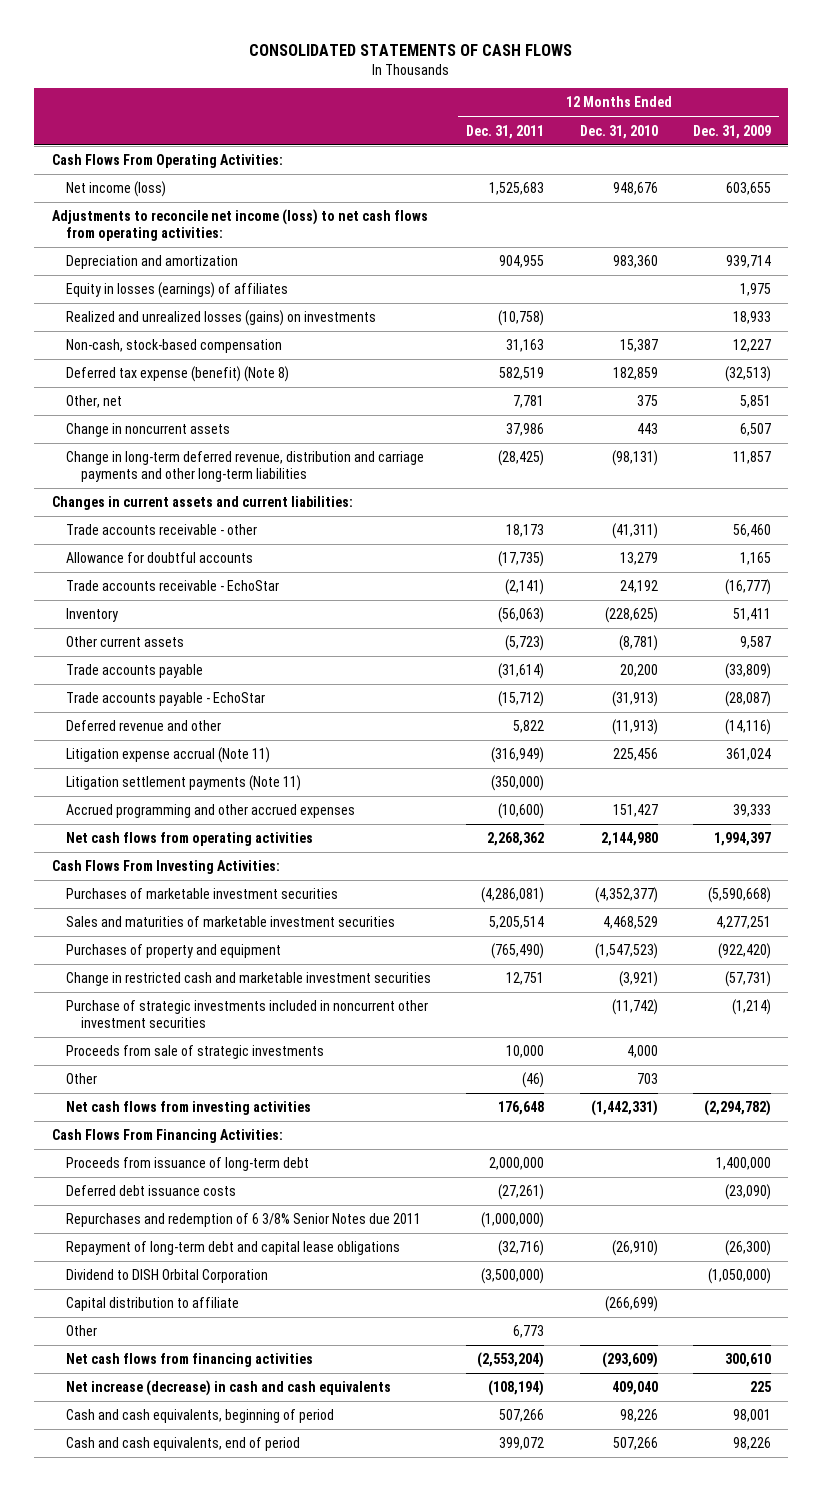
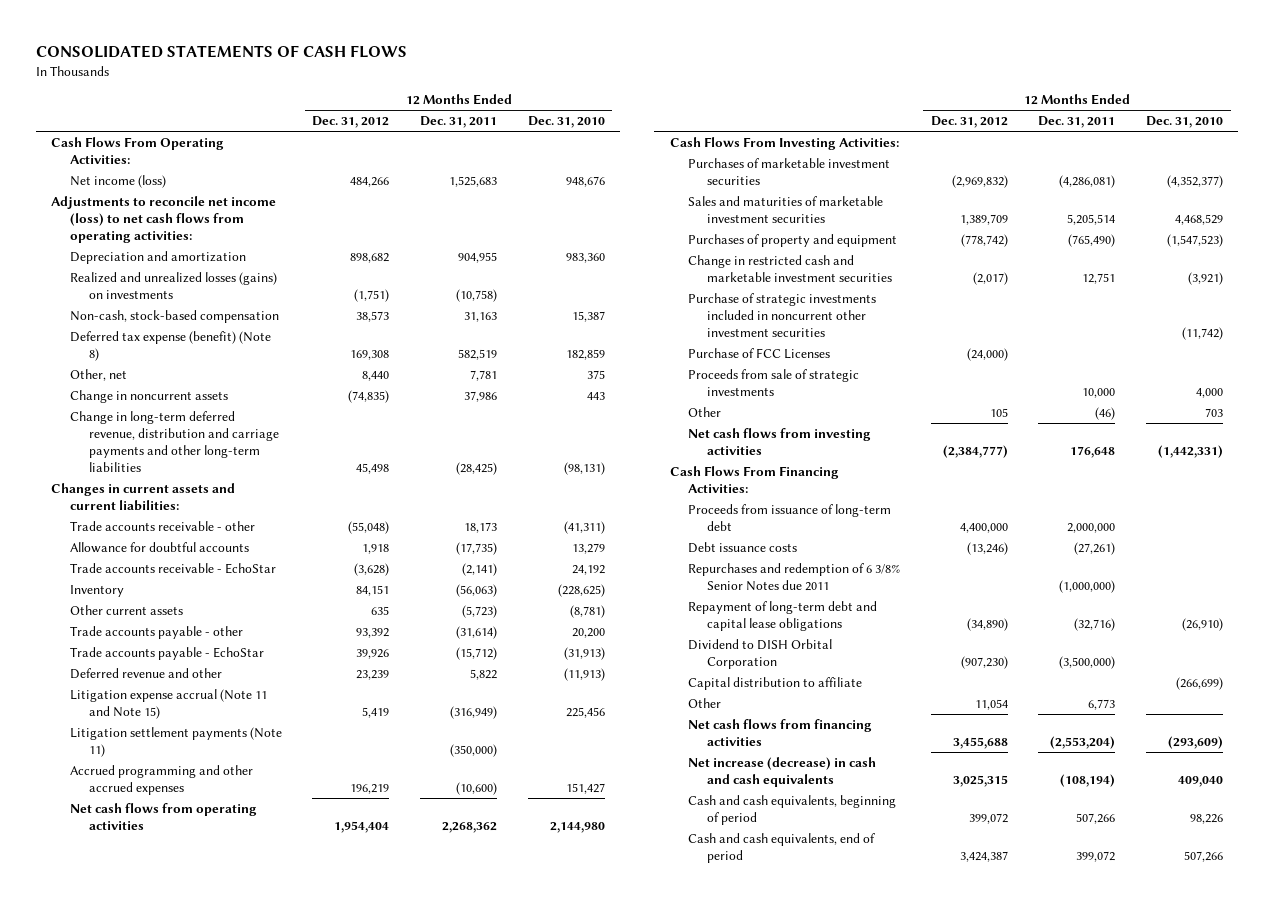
- | 12 Months Ended Dec. 31, 2011 | 12 Months Ended Dec. 31, 2010 | 12 Months Ended Dec. 31, 2009
+ | 12 Months Ended Dec. 31, 2012 | 12 Months Ended Dec. 31, 2011 | 12 Months Ended Dec. 31, 2010
- Equity in losses (earnings) of affiliates | | | 1,975
- Trade accounts payable | (31,614) | 20,200 | (33,809)
+ Trade accounts payable - other | 93,392 | (31,614) | 20,200
- Litigation expense accrual (Note 11) | (316,949) | 225,456 | 361,024
+ Litigation expense accrual (Note 11 and Note 15) | 5,419 | (316,949) | 225,456
+ Purchase of FCC Licenses | (24,000) | |
- Deferred debt issuance costs | (27,261) | | (23,090)
+ Debt issuance costs | (13,246) | (27,261) |

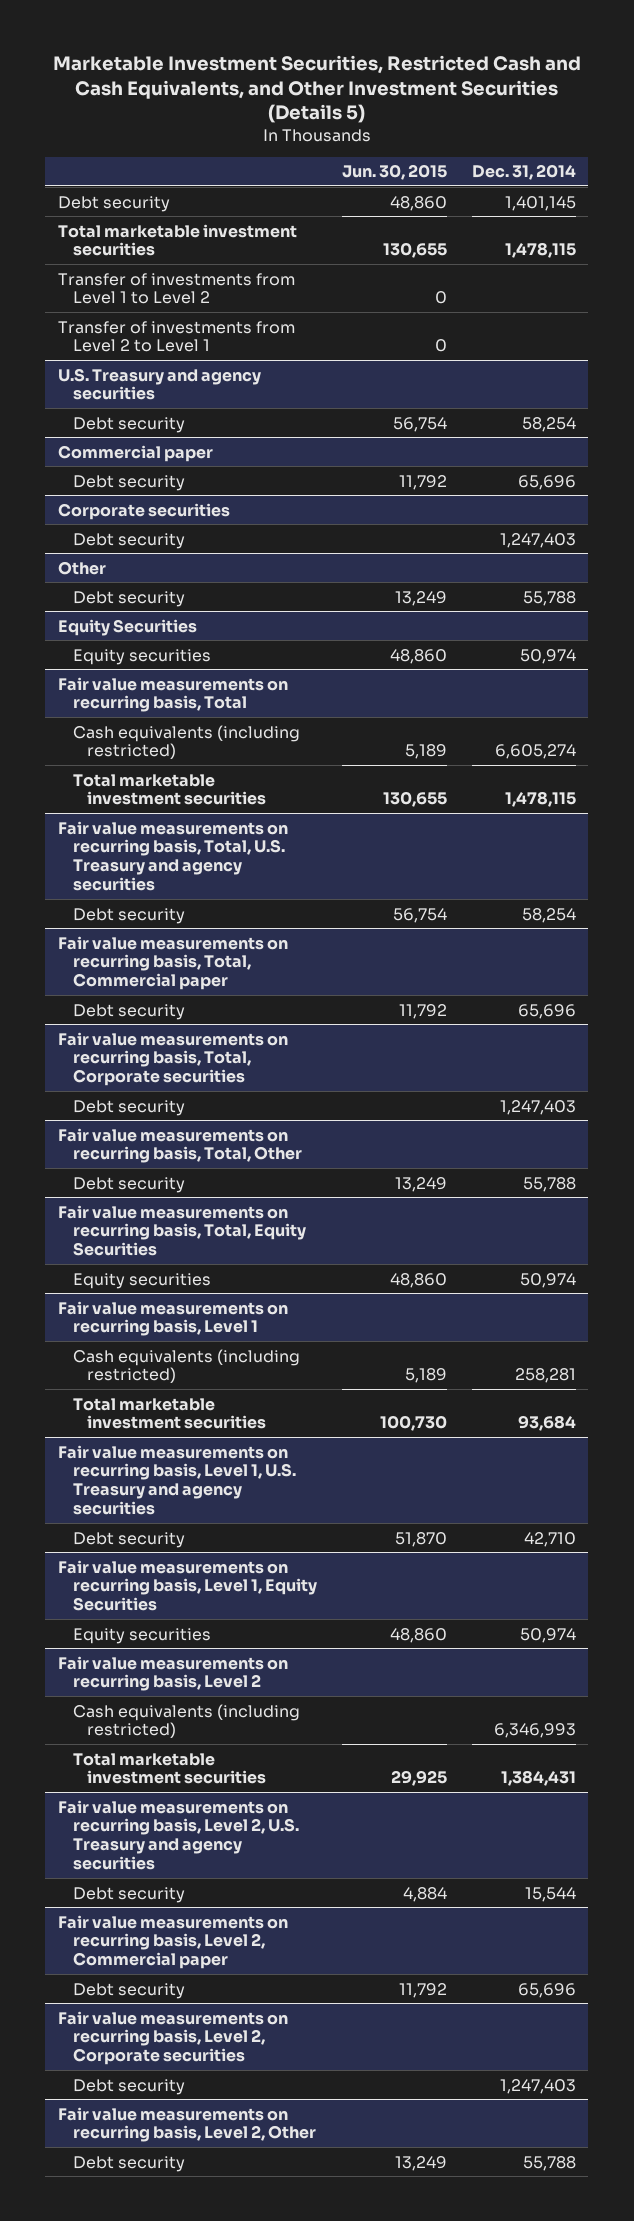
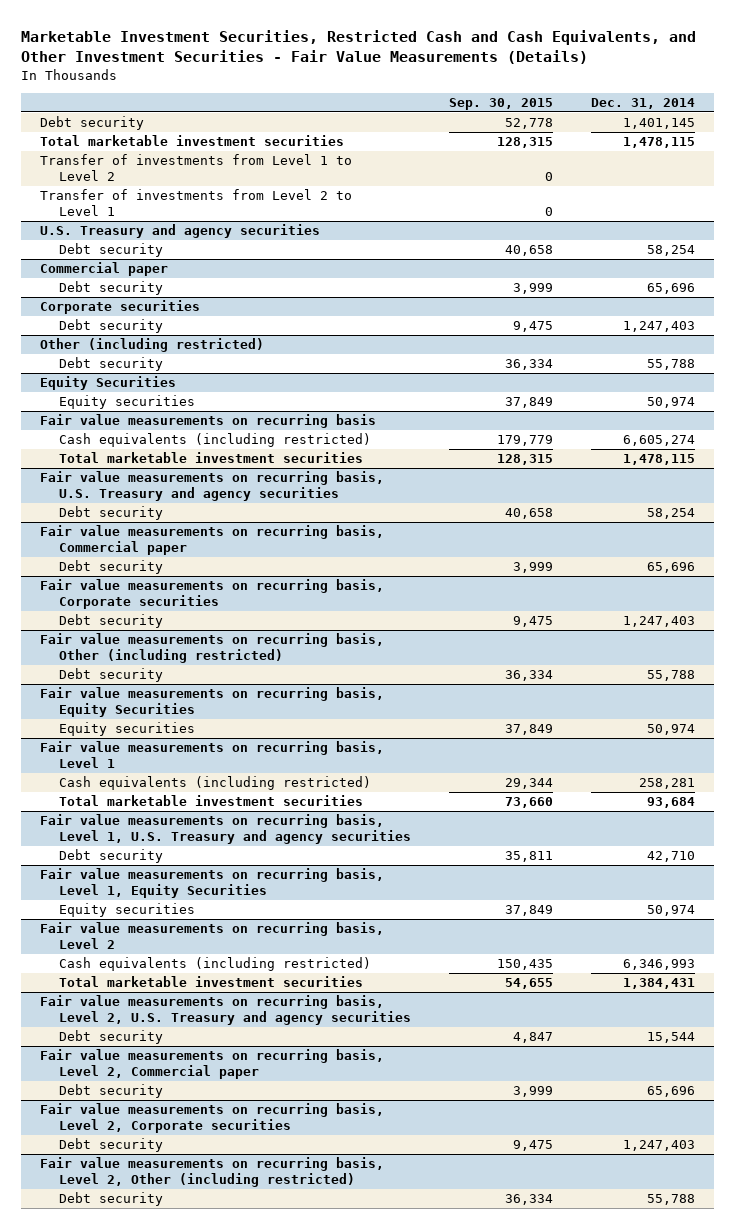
- Marketable Investment Securities, Restricted Cash and Cash Equivalents, and Other Investment Securities (Details 5)
+ Marketable Investment Securities, Restricted Cash and Cash Equivalents, and Other Investment Securities - Fair Value Measurements (Details)
- | Jun. 30, 2015 | Dec. 31, 2014
+ | Sep. 30, 2015 | Dec. 31, 2014
- Other
+ Other (including restricted)
- Fair value measurements on recurring basis, Total
+ Fair value measurements on recurring basis
- Fair value measurements on recurring basis, Total, U.S. Treasury and agency securities
+ Fair value measurements on recurring basis, U.S. Treasury and agency securities
- Fair value measurements on recurring basis, Total, Commercial paper
+ Fair value measurements on recurring basis, Commercial paper
- Fair value measurements on recurring basis, Total, Corporate securities
+ Fair value measurements on recurring basis, Corporate securities
- Fair value measurements on recurring basis, Total, Other
+ Fair value measurements on recurring basis, Other (including restricted)
- Fair value measurements on recurring basis, Total, Equity Securities
+ Fair value measurements on recurring basis, Equity Securities
- Fair value measurements on recurring basis, Level 2, Other
+ Fair value measurements on recurring basis, Level 2, Other (including restricted)

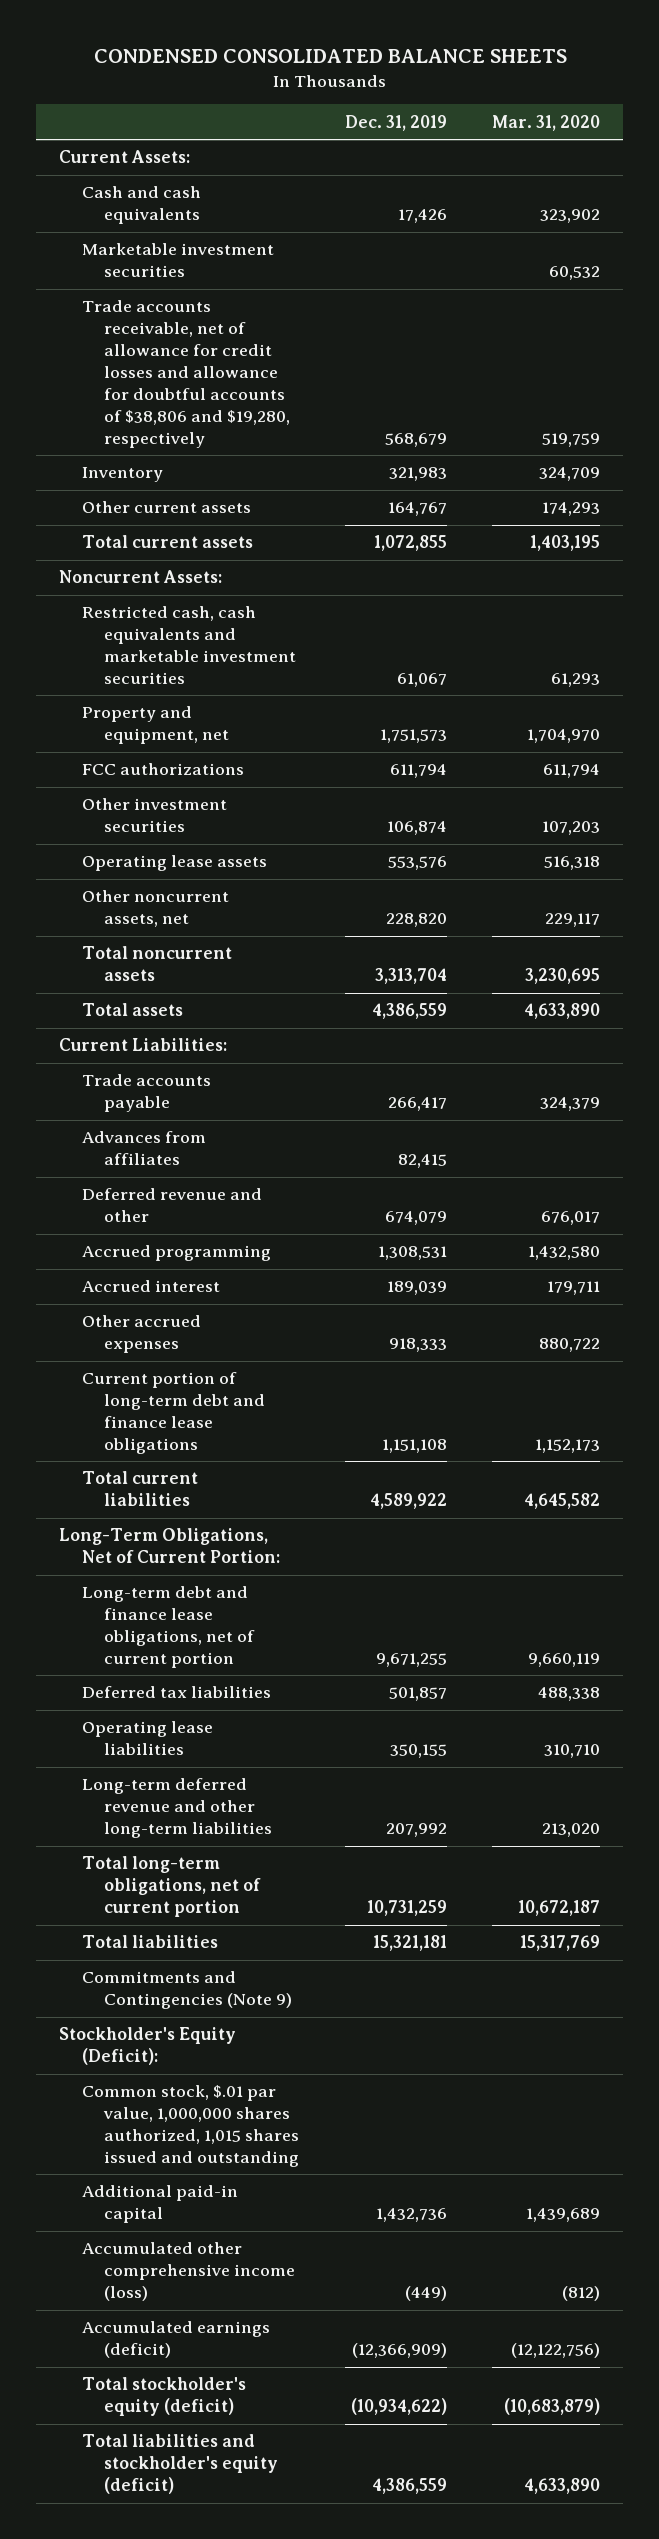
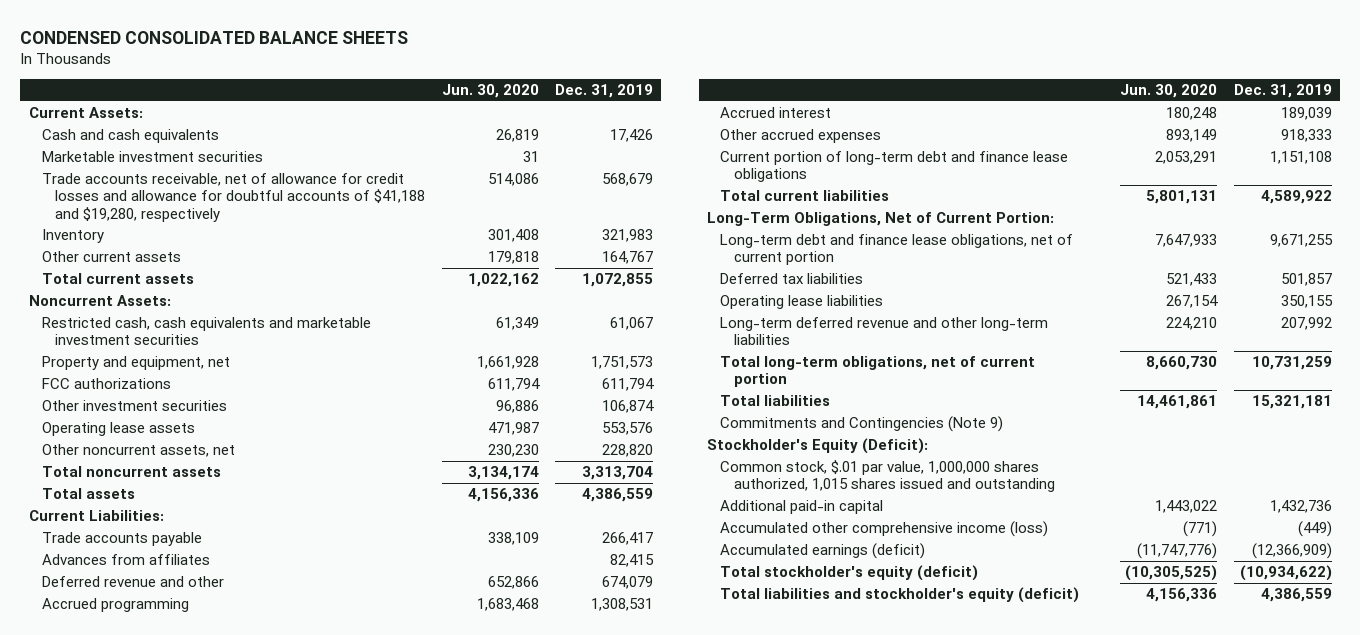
- | Dec. 31, 2019 | Mar. 31, 2020
+ | Jun. 30, 2020 | Dec. 31, 2019
- Trade accounts receivable, net of allowance for credit losses and allowance for doubtful accounts of $38,806 and $19,280, respectively | 568,679 | 519,759
+ Trade accounts receivable, net of allowance for credit losses and allowance for doubtful accounts of $41,188 and $19,280, respectively | 514,086 | 568,679

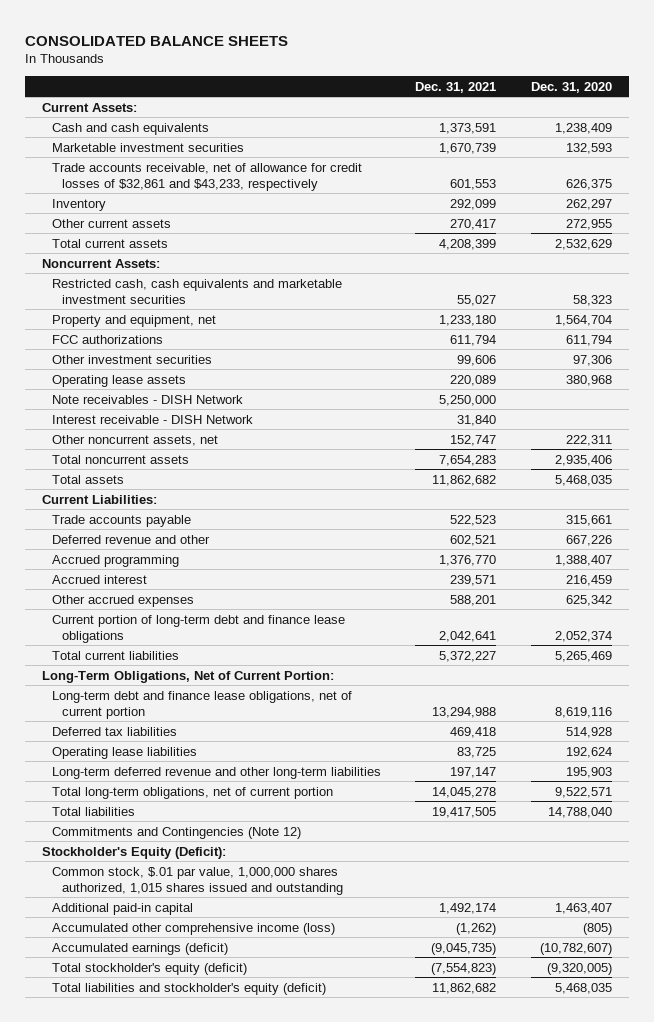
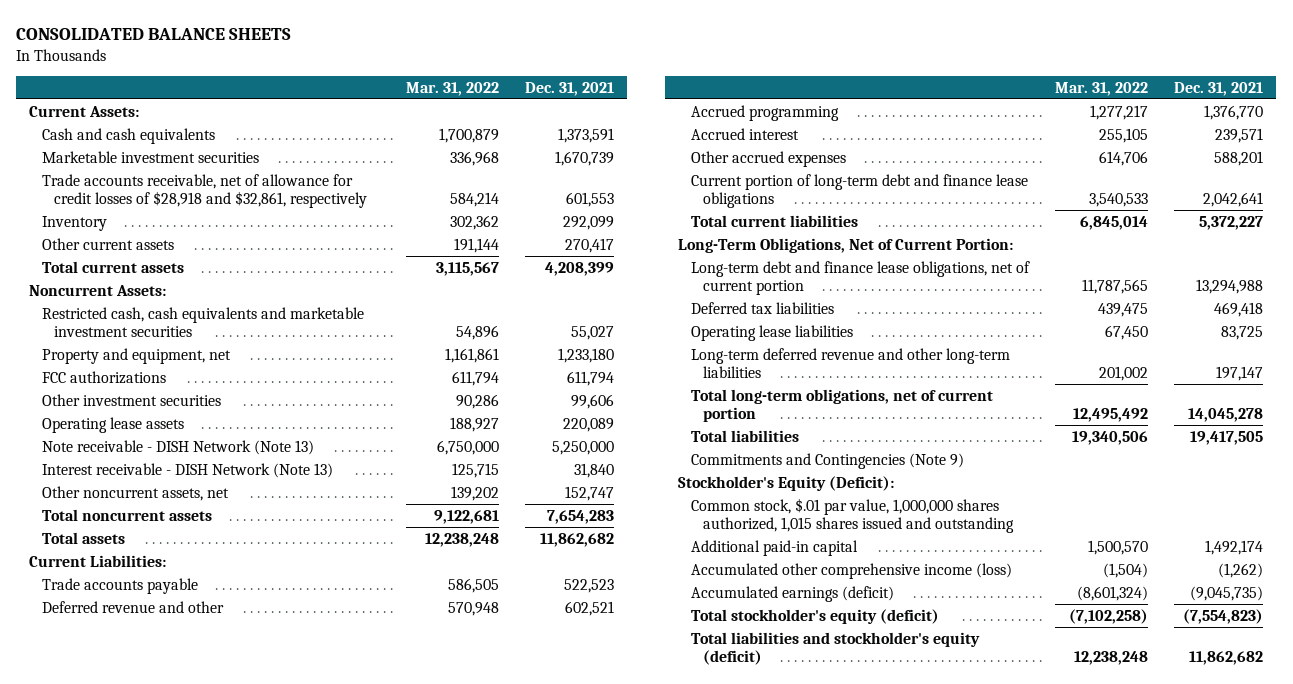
- | Dec. 31, 2021 | Dec. 31, 2020
+ | Mar. 31, 2022 | Dec. 31, 2021
- Trade accounts receivable, net of allowance for credit losses of $32,861 and $43,233, respectively | 601,553 | 626,375
+ Trade accounts receivable, net of allowance for credit losses of $28,918 and $32,861, respectively | 584,214 | 601,553
- Note receivables - DISH Network | 5,250,000 |
- Interest receivable - DISH Network | 31,840 |
+ Note receivable - DISH Network (Note 13) | 6,750,000 | 5,250,000
+ Interest receivable - DISH Network (Note 13) | 125,715 | 31,840
- Commitments and Contingencies (Note 12)
+ Commitments and Contingencies (Note 9)

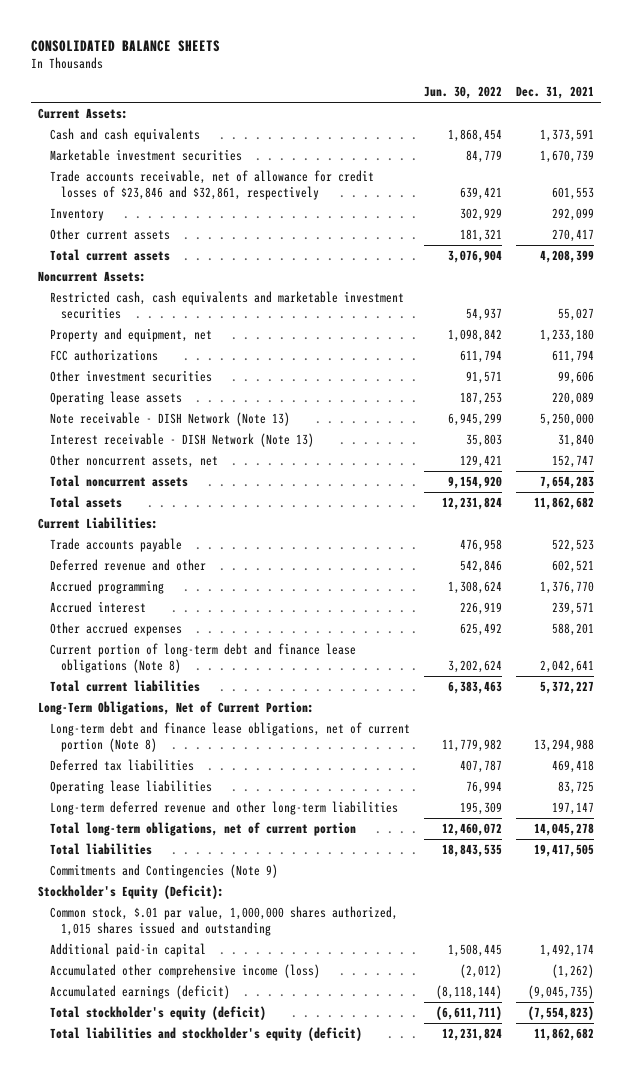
- | Mar. 31, 2022 | Dec. 31, 2021
+ | Jun. 30, 2022 | Dec. 31, 2021
- Trade accounts receivable, net of allowance for credit losses of $28,918 and $32,861, respectively | 584,214 | 601,553
+ Trade accounts receivable, net of allowance for credit losses of $23,846 and $32,861, respectively | 639,421 | 601,553
- Current portion of long-term debt and finance lease obligations | 3,540,533 | 2,042,641
+ Current portion of long-term debt and finance lease obligations (Note 8) | 3,202,624 | 2,042,641
- Long-term debt and finance lease obligations, net of current portion | 11,787,565 | 13,294,988
+ Long-term debt and finance lease obligations, net of current portion (Note 8) | 11,779,982 | 13,294,988

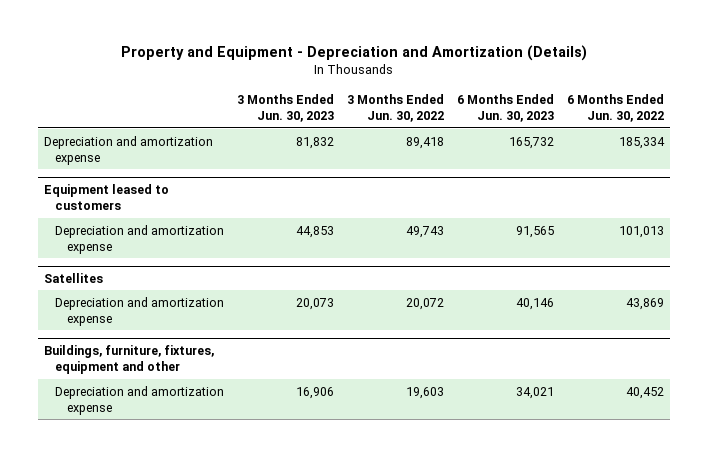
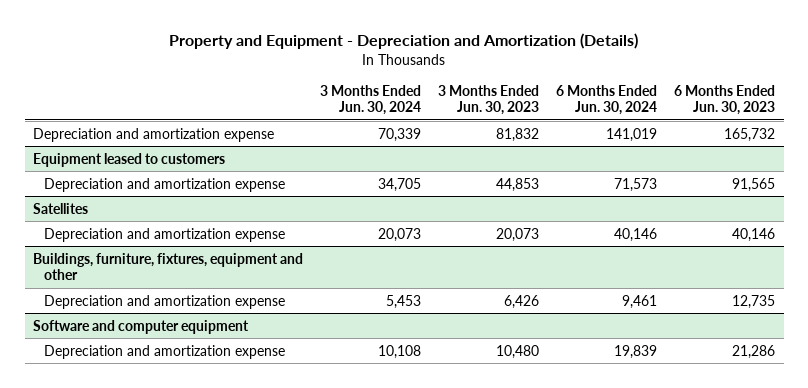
- | 3 Months Ended Jun. 30, 2023 | 3 Months Ended Jun. 30, 2022 | 6 Months Ended Jun. 30, 2023 | 6 Months Ended Jun. 30, 2022
+ | 3 Months Ended Jun. 30, 2024 | 3 Months Ended Jun. 30, 2023 | 6 Months Ended Jun. 30, 2024 | 6 Months Ended Jun. 30, 2023
@ Buildings, furniture, fixtures, equipment and other
- Depreciation and amortization expense | 16,906 | 19,603 | 34,021 | 40,452
+ Depreciation and amortization expense | 5,453 | 6,426 | 9,461 | 12,735
+ Software and computer equipment
+ Depreciation and amortization expense | 10,108 | 10,480 | 19,839 | 21,286

